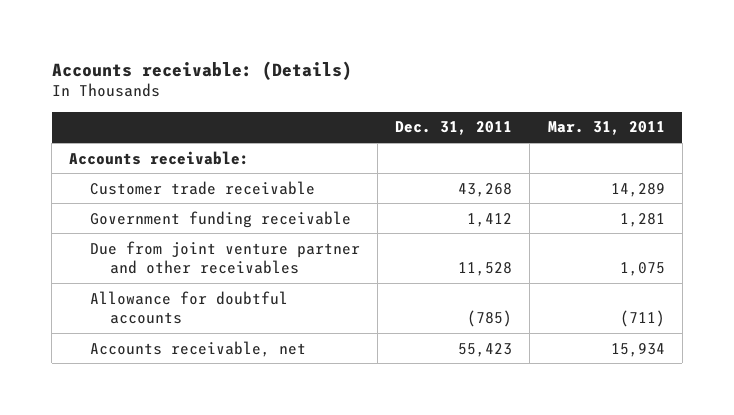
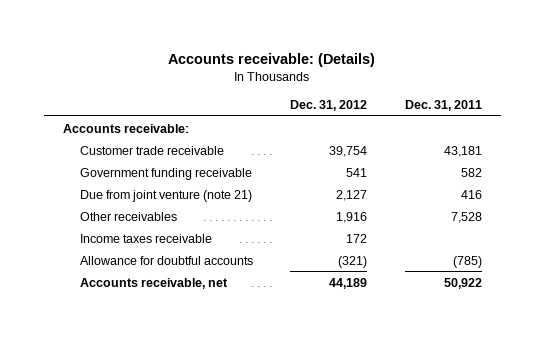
- | Dec. 31, 2011 | Mar. 31, 2011
+ | Dec. 31, 2012 | Dec. 31, 2011
- Customer trade receivable | 43,268 | 14,289
- Government funding receivable | 1,412 | 1,281
- Due from joint venture partner and other receivables | 11,528 | 1,075
+ Customer trade receivable | 39,754 | 43,181
+ Government funding receivable | 541 | 582
+ Due from joint venture (note 21) | 2,127 | 416
+ Other receivables | 1,916 | 7,528
+ Income taxes receivable | 172 |
- Accounts receivable, net | 55,423 | 15,934
+ Accounts receivable, net | 44,189 | 50,922

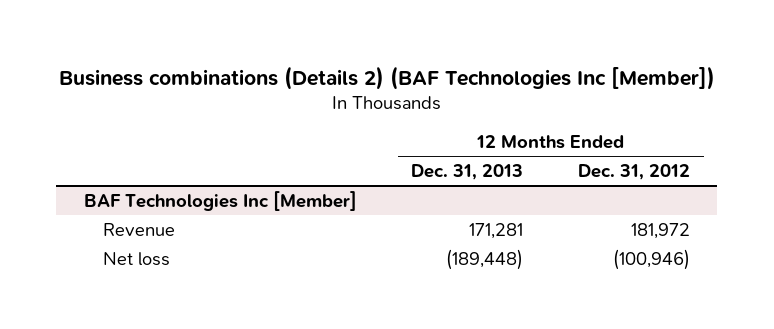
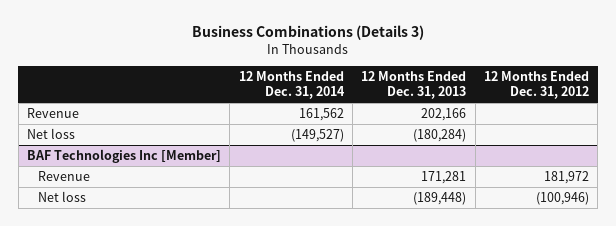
- Business combinations (Details 2) (BAF Technologies Inc [Member])
+ Business Combinations (Details 3)
- | 12 Months Ended Dec. 31, 2013 | 12 Months Ended Dec. 31, 2012
+ | 12 Months Ended Dec. 31, 2014 | 12 Months Ended Dec. 31, 2013 | 12 Months Ended Dec. 31, 2012
+ Revenue | 161,562 | 202,166 |
+ Net loss | (149,527) | (180,284) |

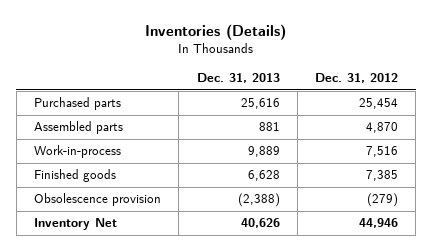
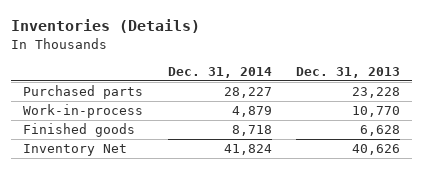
- | Dec. 31, 2013 | Dec. 31, 2012
+ | Dec. 31, 2014 | Dec. 31, 2013
- Purchased parts | 25,616 | 25,454
- Assembled parts | 881 | 4,870
- Work-in-process | 9,889 | 7,516
+ Purchased parts | 28,227 | 23,228
+ Work-in-process | 4,879 | 10,770
- Obsolescence provision | (2,388) | (279)

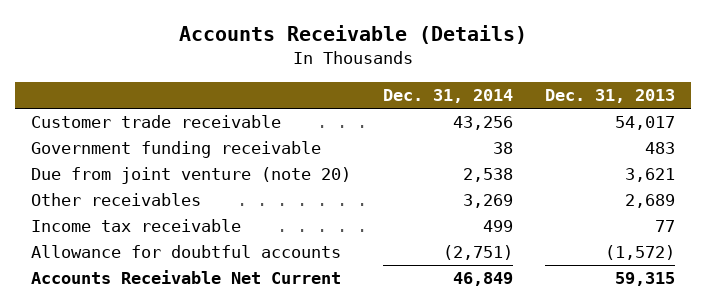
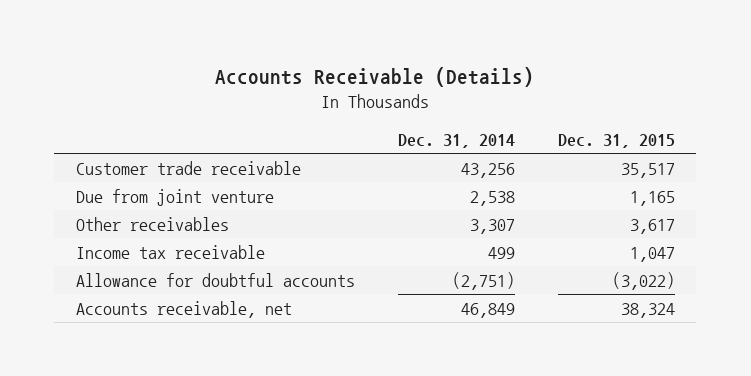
- | Dec. 31, 2014 | Dec. 31, 2013
+ | Dec. 31, 2014 | Dec. 31, 2015
- Government funding receivable | 38 | 483
- Due from joint venture (note 20) | 2,538 | 3,621
- Other receivables | 3,269 | 2,689
+ Due from joint venture | 2,538 | 1,165
+ Other receivables | 3,307 | 3,617
- Accounts Receivable Net Current | 46,849 | 59,315
+ Accounts receivable, net | 46,849 | 38,324

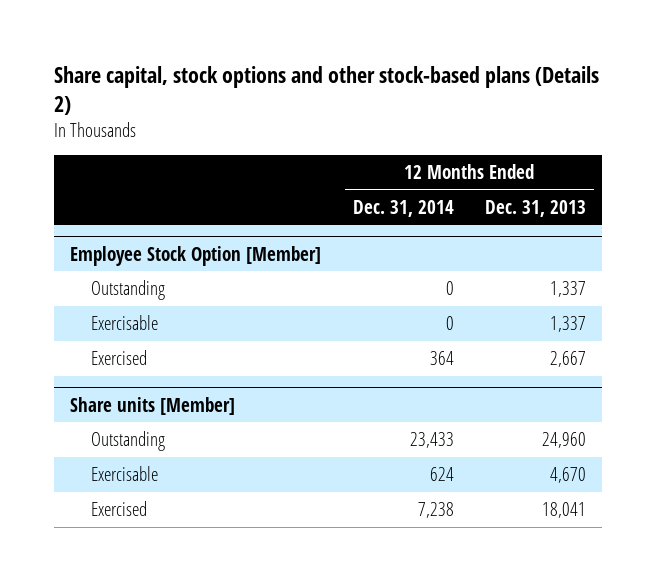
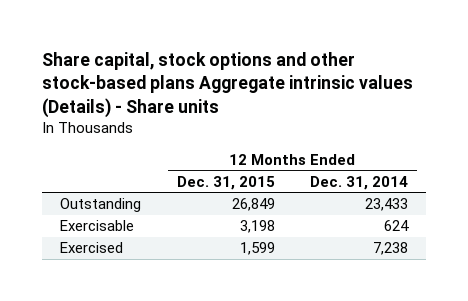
- Share capital, stock options and other stock-based plans (Details 2)
+ Share capital, stock options and other stock-based plans Aggregate intrinsic values (Details) - Share units
- | 12 Months Ended Dec. 31, 2014 | 12 Months Ended Dec. 31, 2013
+ | 12 Months Ended Dec. 31, 2015 | 12 Months Ended Dec. 31, 2014
- Employee Stock Option [Member]
- Outstanding | 0 | 1,337
- Exercisable | 0 | 1,337
- Exercised | 364 | 2,667
- Share units [Member]

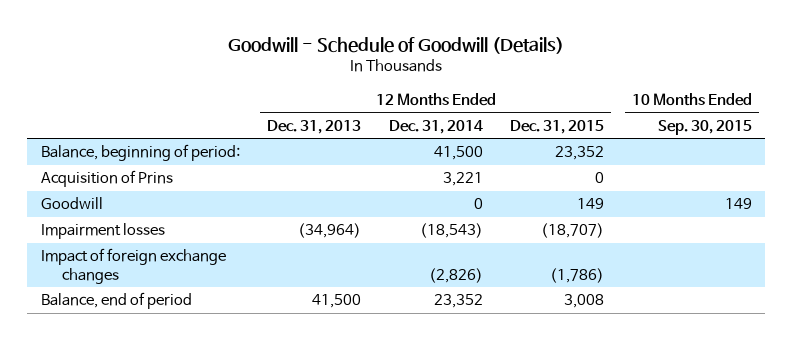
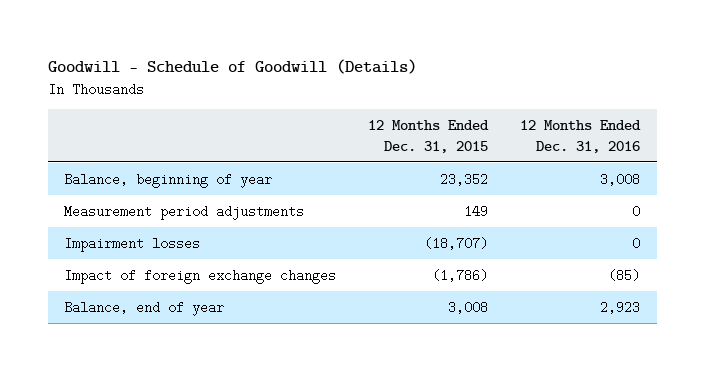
- | 12 Months Ended Dec. 31, 2013 | 12 Months Ended Dec. 31, 2014 | 12 Months Ended Dec. 31, 2015 | 10 Months Ended Sep. 30, 2015
+ | 12 Months Ended Dec. 31, 2015 | 12 Months Ended Dec. 31, 2016
- Balance, beginning of period: | | 41,500 | 23,352 |
- Acquisition of Prins | | 3,221 | 0 |
- Goodwill | | 0 | 149 | 149
+ Balance, beginning of year | 23,352 | 3,008
+ Measurement period adjustments | 149 | 0
- Balance, end of period | 41,500 | 23,352 | 3,008 |
+ Balance, end of year | 3,008 | 2,923

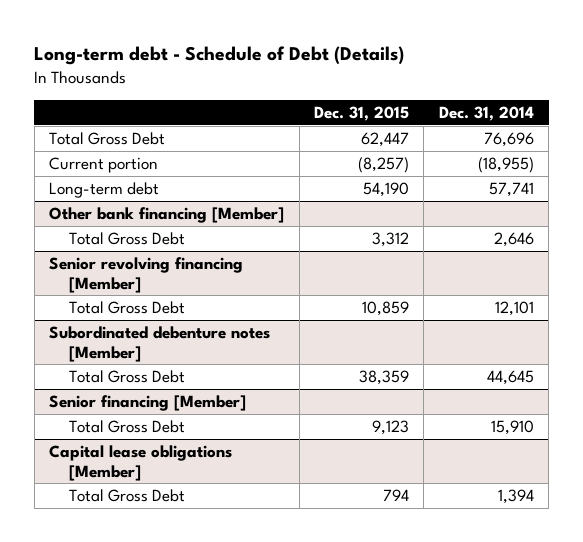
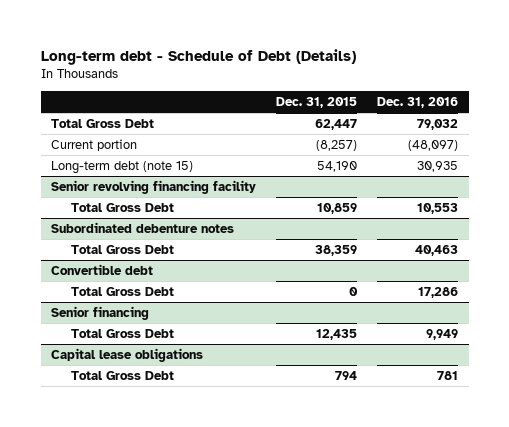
- | Dec. 31, 2015 | Dec. 31, 2014
+ | Dec. 31, 2015 | Dec. 31, 2016
- Long-term debt | 54,190 | 57,741
- Other bank financing [Member]
- Total Gross Debt | 3,312 | 2,646
- Senior revolving financing [Member]
+ Long-term debt (note 15) | 54,190 | 30,935
+ Senior revolving financing facility
- Subordinated debenture notes [Member]
+ Subordinated debenture notes
- Senior financing [Member]
- Total Gross Debt | 9,123 | 15,910
- Capital lease obligations [Member]
+ Convertible debt
+ Total Gross Debt | 0 | 17,286
+ Senior financing
+ Total Gross Debt | 12,435 | 9,949
+ Capital lease obligations

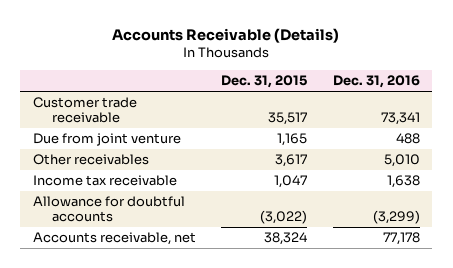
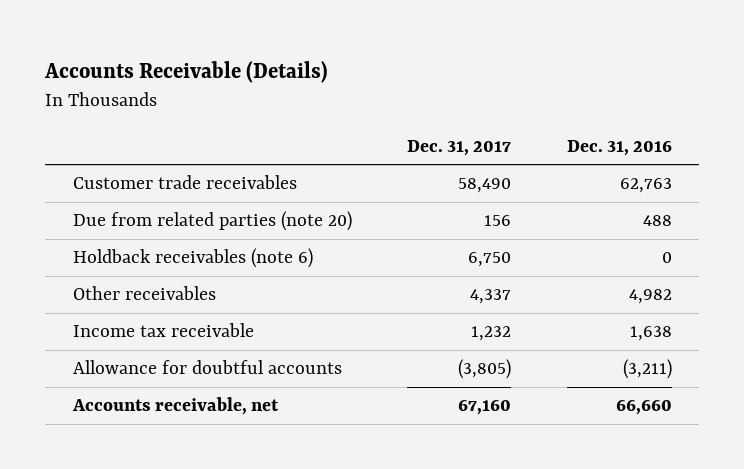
- | Dec. 31, 2015 | Dec. 31, 2016
+ | Dec. 31, 2017 | Dec. 31, 2016
- Customer trade receivable | 35,517 | 73,341
- Due from joint venture | 1,165 | 488
- Other receivables | 3,617 | 5,010
+ Customer trade receivables | 58,490 | 62,763
+ Due from related parties (note 20) | 156 | 488
+ Holdback receivables (note 6) | 6,750 | 0
+ Other receivables | 4,337 | 4,982
- Allowance for doubtful accounts | (3,022) | (3,299)
- Accounts receivable, net | 38,324 | 77,178
+ Allowance for doubtful accounts | (3,805) | (3,211)
+ Accounts receivable, net | 67,160 | 66,660

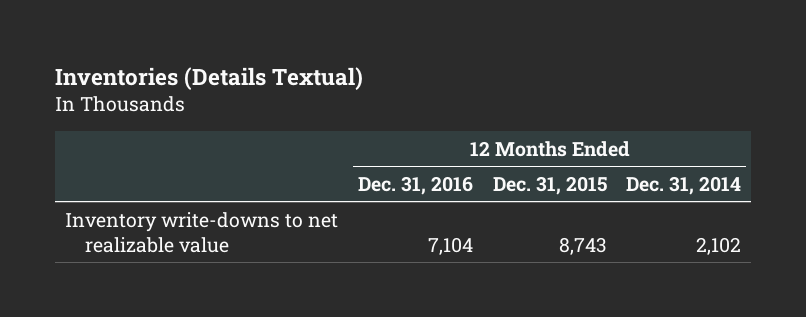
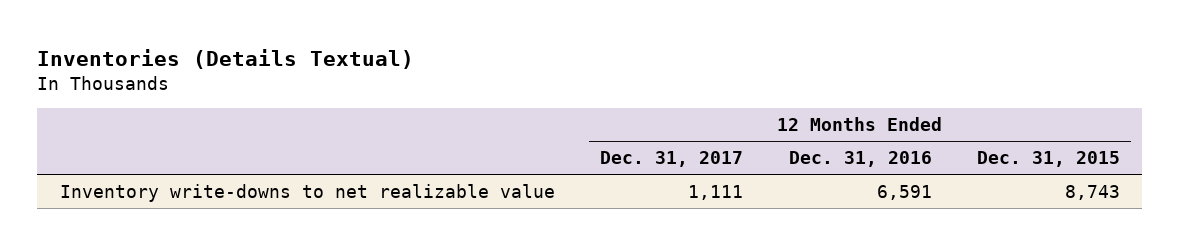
- | 12 Months Ended Dec. 31, 2016 | 12 Months Ended Dec. 31, 2015 | 12 Months Ended Dec. 31, 2014
+ | 12 Months Ended Dec. 31, 2017 | 12 Months Ended Dec. 31, 2016 | 12 Months Ended Dec. 31, 2015
- Inventory write-downs to net realizable value | 7,104 | 8,743 | 2,102
+ Inventory write-downs to net realizable value | 1,111 | 6,591 | 8,743

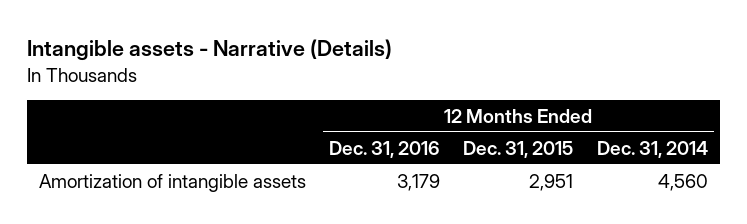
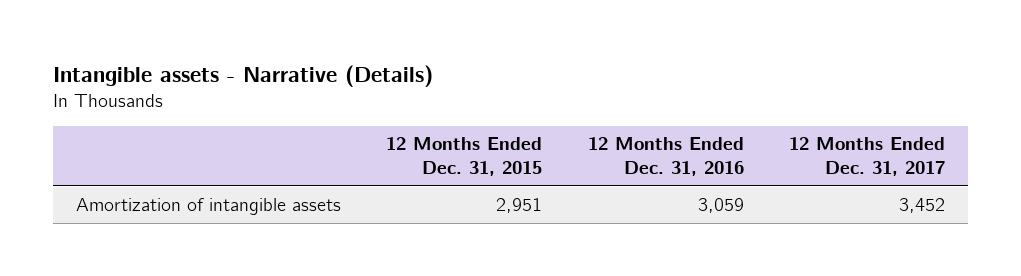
- | 12 Months Ended Dec. 31, 2016 | 12 Months Ended Dec. 31, 2015 | 12 Months Ended Dec. 31, 2014
+ | 12 Months Ended Dec. 31, 2015 | 12 Months Ended Dec. 31, 2016 | 12 Months Ended Dec. 31, 2017
- Amortization of intangible assets | 3,179 | 2,951 | 4,560
+ Amortization of intangible assets | 2,951 | 3,059 | 3,452

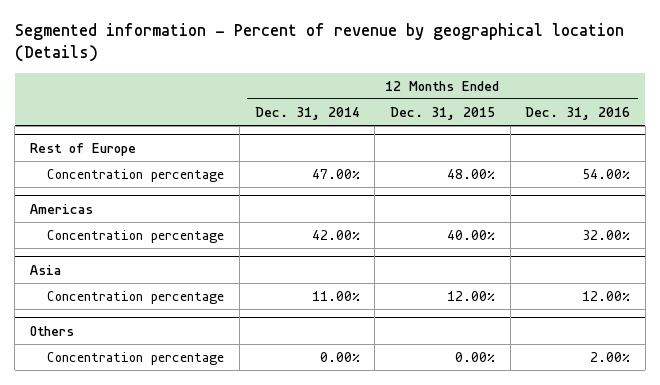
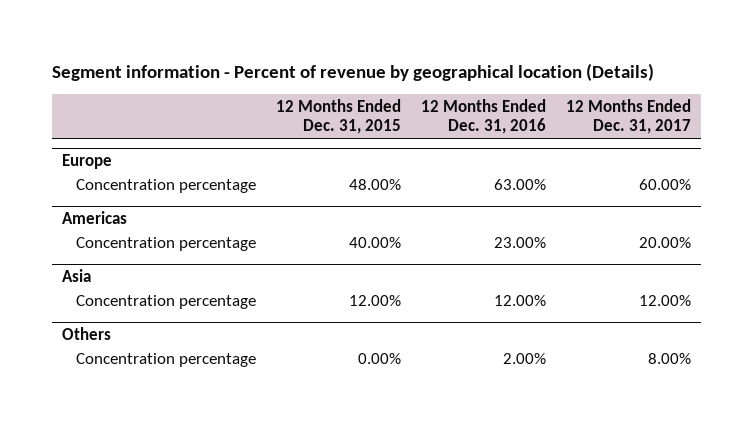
- Segmented information - Percent of revenue by geographical location (Details)
+ Segment information - Percent of revenue by geographical location (Details)
- | 12 Months Ended Dec. 31, 2014 | 12 Months Ended Dec. 31, 2015 | 12 Months Ended Dec. 31, 2016
+ | 12 Months Ended Dec. 31, 2015 | 12 Months Ended Dec. 31, 2016 | 12 Months Ended Dec. 31, 2017
- Rest of Europe
- Concentration percentage | 47.00% | 48.00% | 54.00%
+ Europe
+ Concentration percentage | 48.00% | 63.00% | 60.00%
@ Americas
- Concentration percentage | 42.00% | 40.00% | 32.00%
+ Concentration percentage | 40.00% | 23.00% | 20.00%

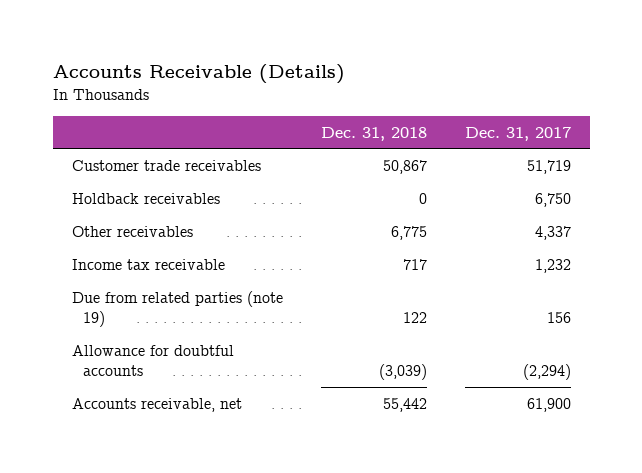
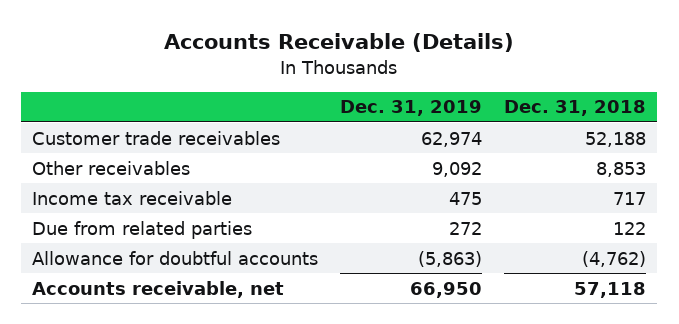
- | Dec. 31, 2018 | Dec. 31, 2017
+ | Dec. 31, 2019 | Dec. 31, 2018
- Customer trade receivables | 50,867 | 51,719
- Holdback receivables | 0 | 6,750
- Other receivables | 6,775 | 4,337
+ Customer trade receivables | 62,974 | 52,188
+ Other receivables | 9,092 | 8,853
- Due from related parties (note 19) | 122 | 156
- Allowance for doubtful accounts | (3,039) | (2,294)
- Accounts receivable, net | 55,442 | 61,900
+ Due from related parties | 272 | 122
+ Allowance for doubtful accounts | (5,863) | (4,762)
+ Accounts receivable, net | 66,950 | 57,118

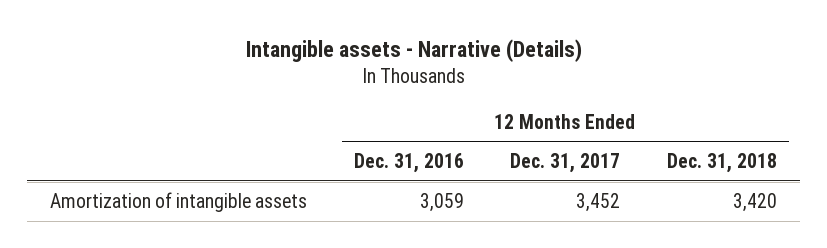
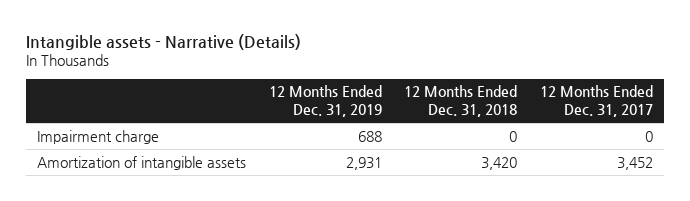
- | 12 Months Ended Dec. 31, 2016 | 12 Months Ended Dec. 31, 2017 | 12 Months Ended Dec. 31, 2018
+ | 12 Months Ended Dec. 31, 2019 | 12 Months Ended Dec. 31, 2018 | 12 Months Ended Dec. 31, 2017
+ Impairment charge | 688 | 0 | 0

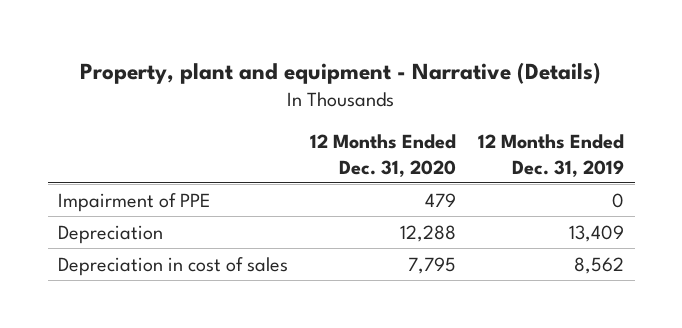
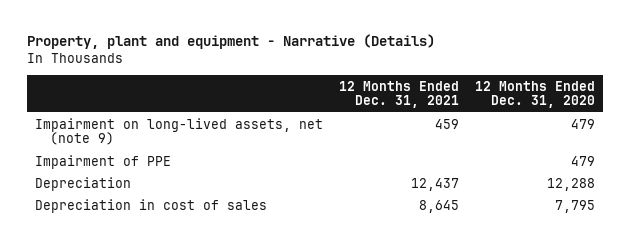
- | 12 Months Ended Dec. 31, 2020 | 12 Months Ended Dec. 31, 2019
+ | 12 Months Ended Dec. 31, 2021 | 12 Months Ended Dec. 31, 2020
+ Impairment on long-lived assets, net (note 9) | 459 | 479

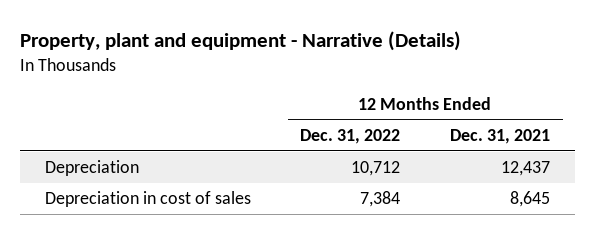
- | 12 Months Ended Dec. 31, 2021 | 12 Months Ended Dec. 31, 2020
+ | 12 Months Ended Dec. 31, 2022 | 12 Months Ended Dec. 31, 2021
- Impairment on long-lived assets, net (note 9) | 459 | 479
- Impairment of PPE | | 479

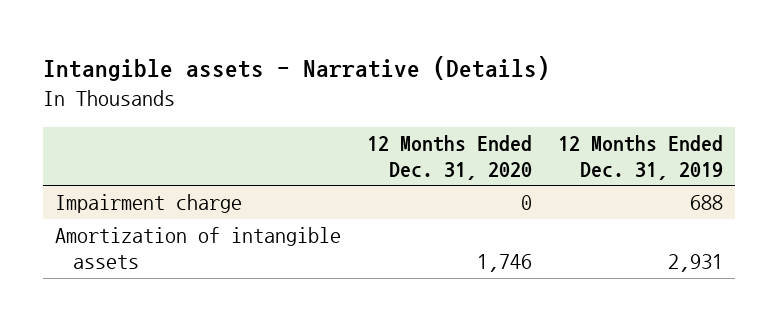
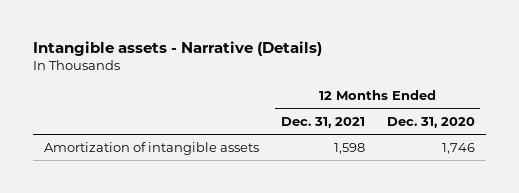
- | 12 Months Ended Dec. 31, 2020 | 12 Months Ended Dec. 31, 2019
+ | 12 Months Ended Dec. 31, 2021 | 12 Months Ended Dec. 31, 2020
- Impairment charge | 0 | 688

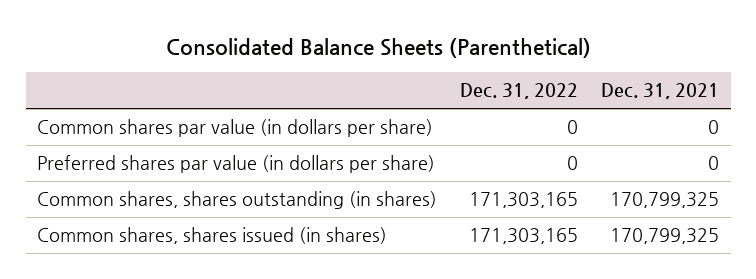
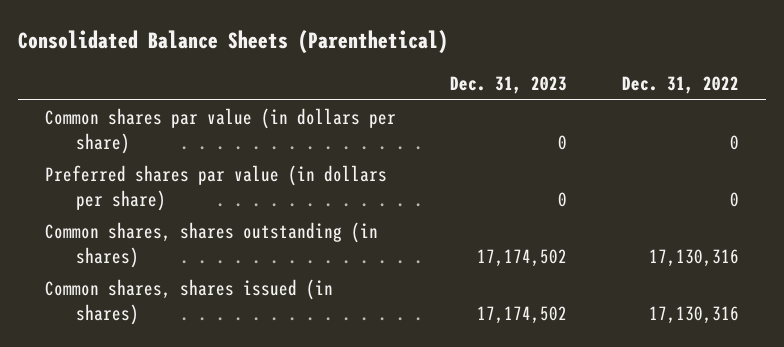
- | Dec. 31, 2022 | Dec. 31, 2021
+ | Dec. 31, 2023 | Dec. 31, 2022
- Common shares, shares outstanding (in shares) | 171,303,165 | 170,799,325
- Common shares, shares issued (in shares) | 171,303,165 | 170,799,325
+ Common shares, shares outstanding (in shares) | 17,174,502 | 17,130,316
+ Common shares, shares issued (in shares) | 17,174,502 | 17,130,316

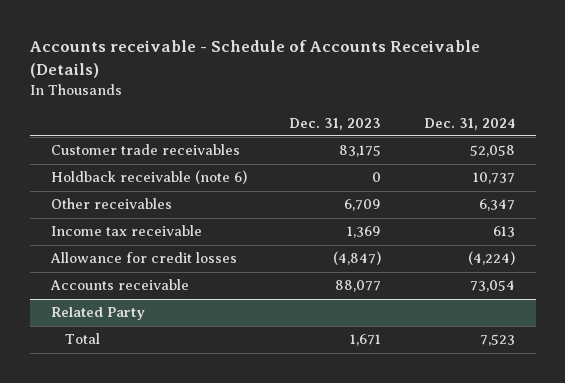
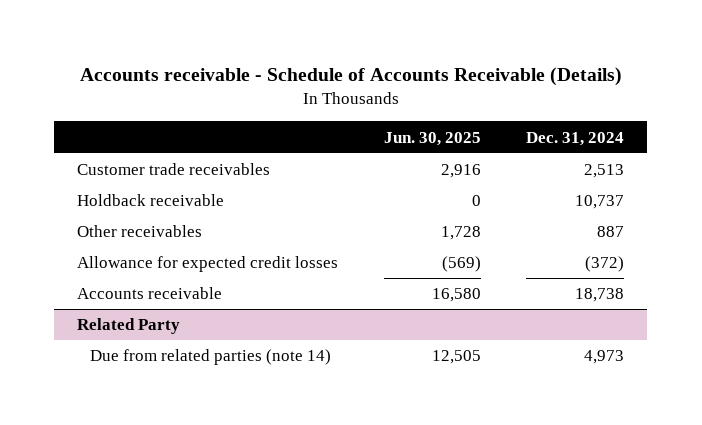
- | Dec. 31, 2023 | Dec. 31, 2024
+ | Jun. 30, 2025 | Dec. 31, 2024
- Customer trade receivables | 83,175 | 52,058
- Holdback receivable (note 6) | 0 | 10,737
- Other receivables | 6,709 | 6,347
- Income tax receivable | 1,369 | 613
- Allowance for credit losses | (4,847) | (4,224)
- Accounts receivable | 88,077 | 73,054
+ Customer trade receivables | 2,916 | 2,513
+ Holdback receivable | 0 | 10,737
+ Other receivables | 1,728 | 887
+ Allowance for expected credit losses | (569) | (372)
+ Accounts receivable | 16,580 | 18,738
@ Related Party
- Total | 1,671 | 7,523
+ Due from related parties (note 14) | 12,505 | 4,973

